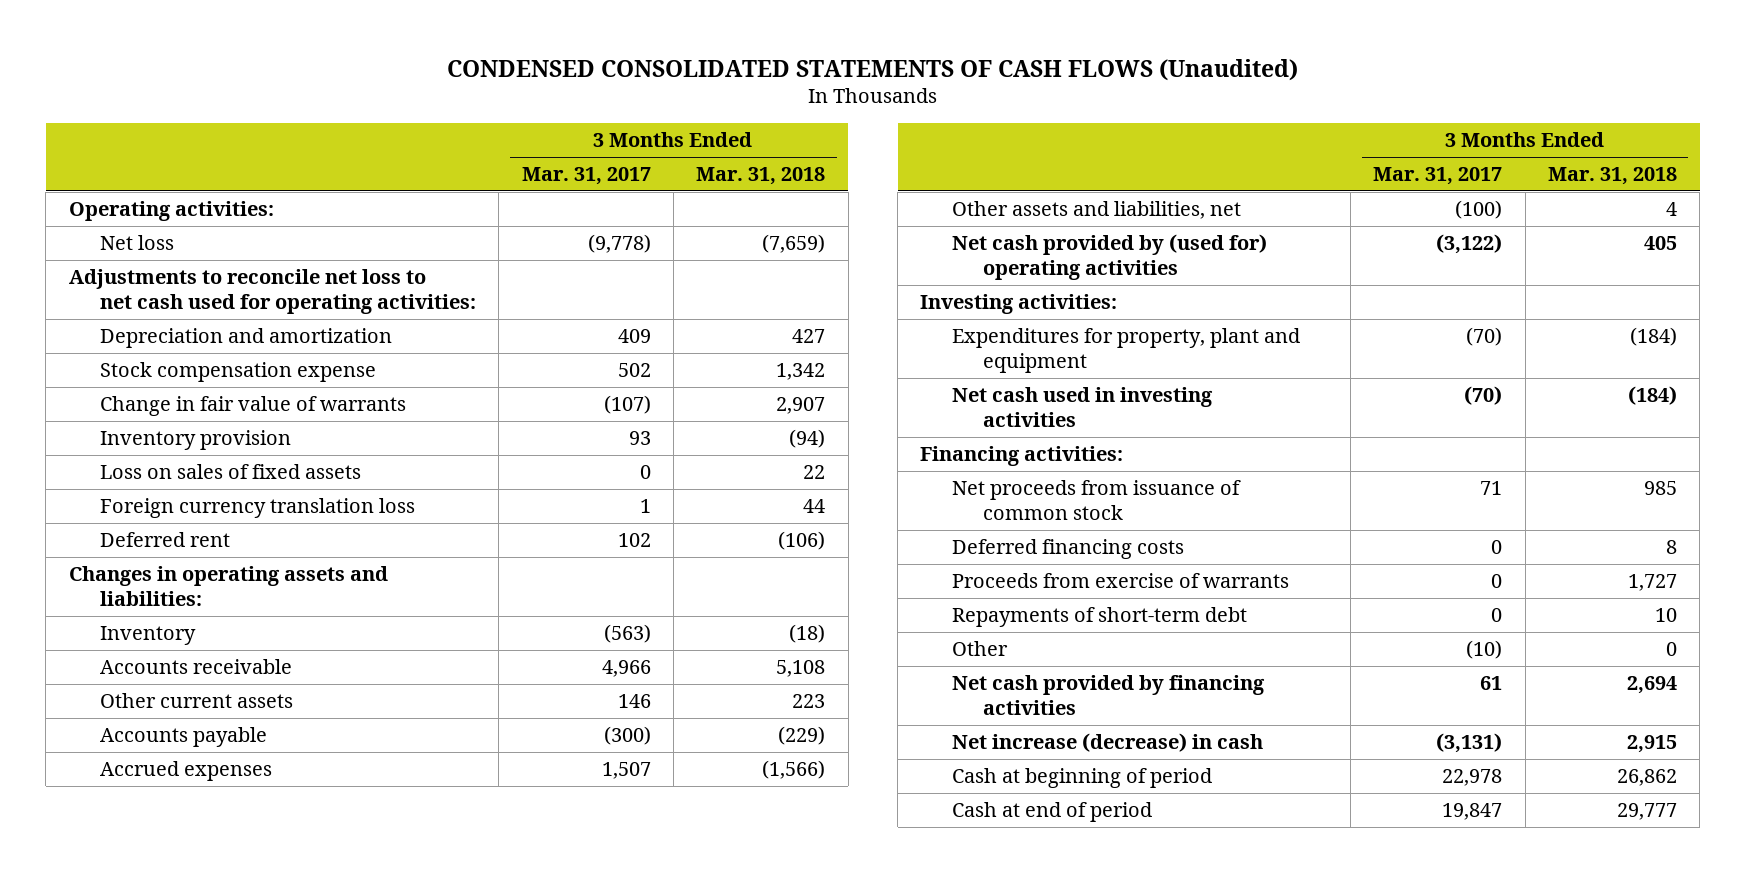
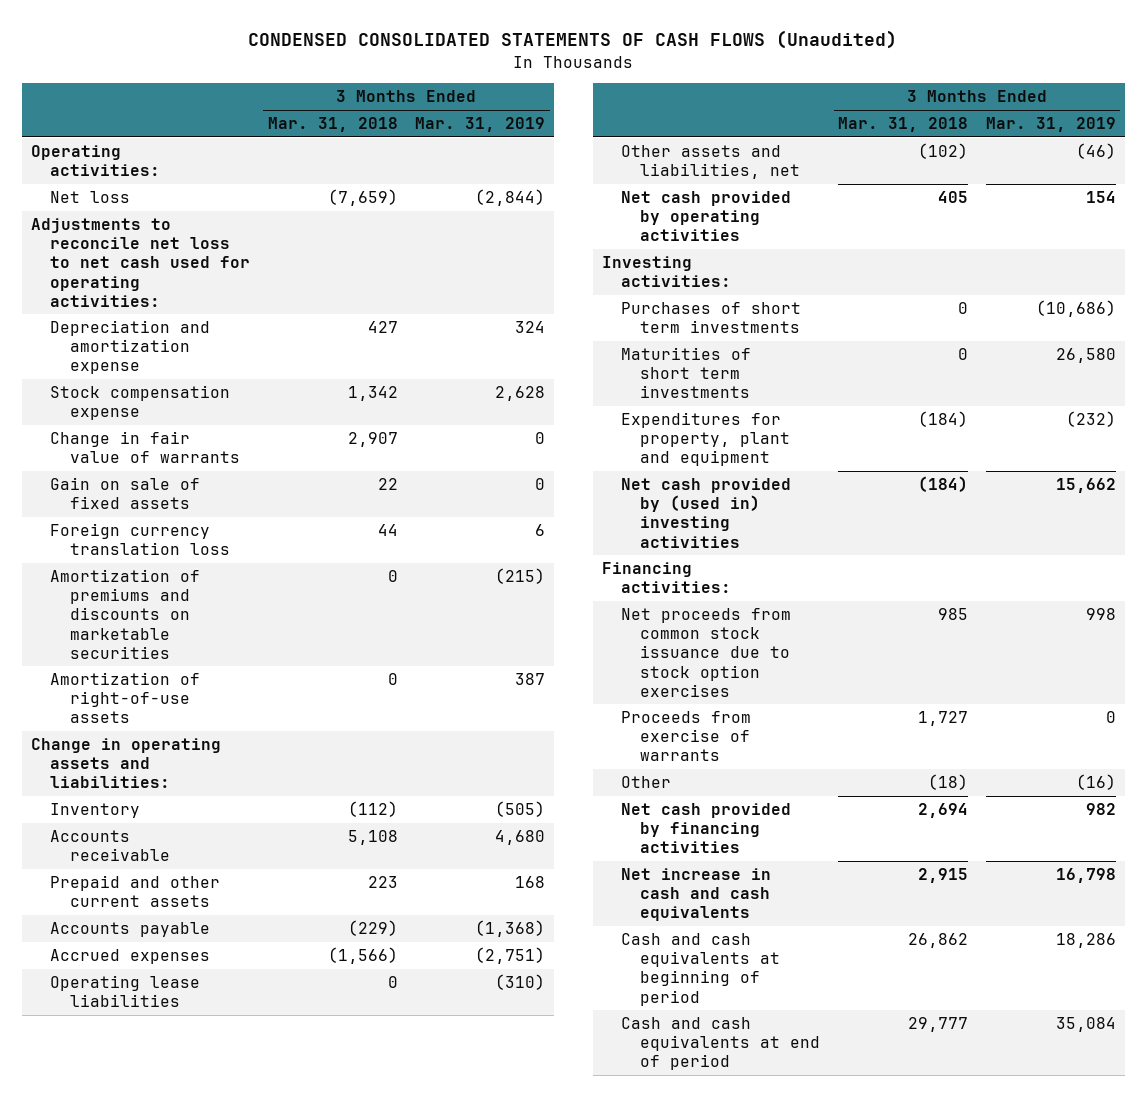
- | 3 Months Ended Mar. 31, 2017 | 3 Months Ended Mar. 31, 2018
+ | 3 Months Ended Mar. 31, 2018 | 3 Months Ended Mar. 31, 2019
- Depreciation and amortization | 409 | 427
+ Depreciation and amortization expense | 427 | 324
- Inventory provision | 93 | (94)
- Loss on sales of fixed assets | 0 | 22
+ Gain on sale of fixed assets | 22 | 0
- Deferred rent | 102 | (106)
- Changes in operating assets and liabilities:
- Inventory | (563) | (18)
+ Amortization of premiums and discounts on marketable securities | 0 | (215)
+ Amortization of right-of-use assets | 0 | 387
+ Change in operating assets and liabilities:
+ Inventory | (112) | (505)
- Other current assets | 146 | 223
+ Prepaid and other current assets | 223 | 168
- Other assets and liabilities, net | (100) | 4
- Net cash provided by (used for) operating activities | (3,122) | 405
+ Operating lease liabilities | 0 | (310)
+ Other assets and liabilities, net | (102) | (46)
+ Net cash provided by operating activities | 405 | 154
+ Purchases of short term investments | 0 | (10,686)
+ Maturities of short term investments | 0 | 26,580
- Net cash used in investing activities | (70) | (184)
+ Net cash provided by (used in) investing activities | (184) | 15,662
- Net proceeds from issuance of common stock | 71 | 985
- Deferred financing costs | 0 | 8
+ Net proceeds from common stock issuance due to stock option exercises | 985 | 998
- Repayments of short-term debt | 0 | 10
- Other | (10) | 0
+ Other | (18) | (16)
- Net increase (decrease) in cash | (3,131) | 2,915
- Cash at beginning of period | 22,978 | 26,862
- Cash at end of period | 19,847 | 29,777
+ Net increase in cash and cash equivalents | 2,915 | 16,798
+ Cash and cash equivalents at beginning of period | 26,862 | 18,286
+ Cash and cash equivalents at end of period | 29,777 | 35,084

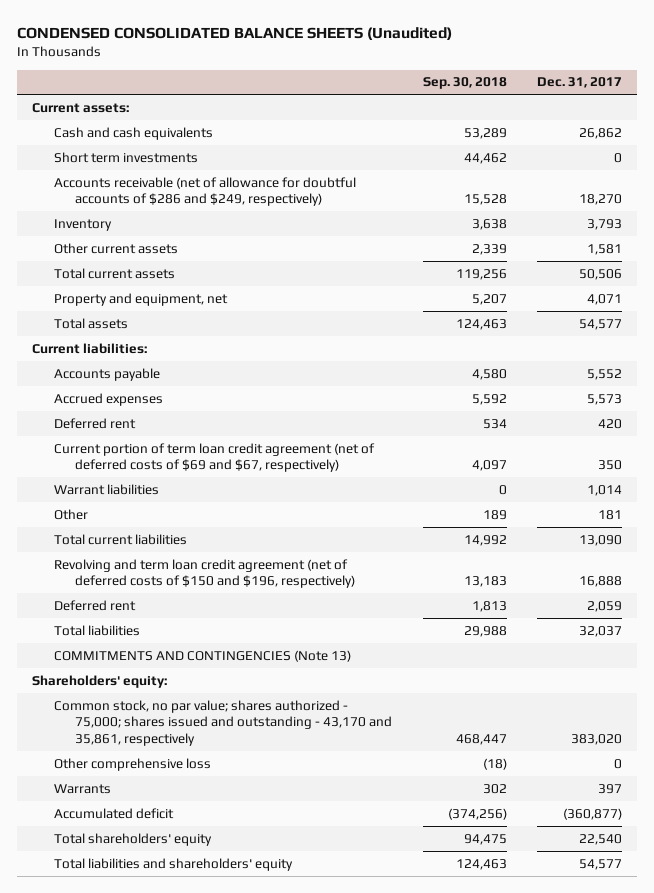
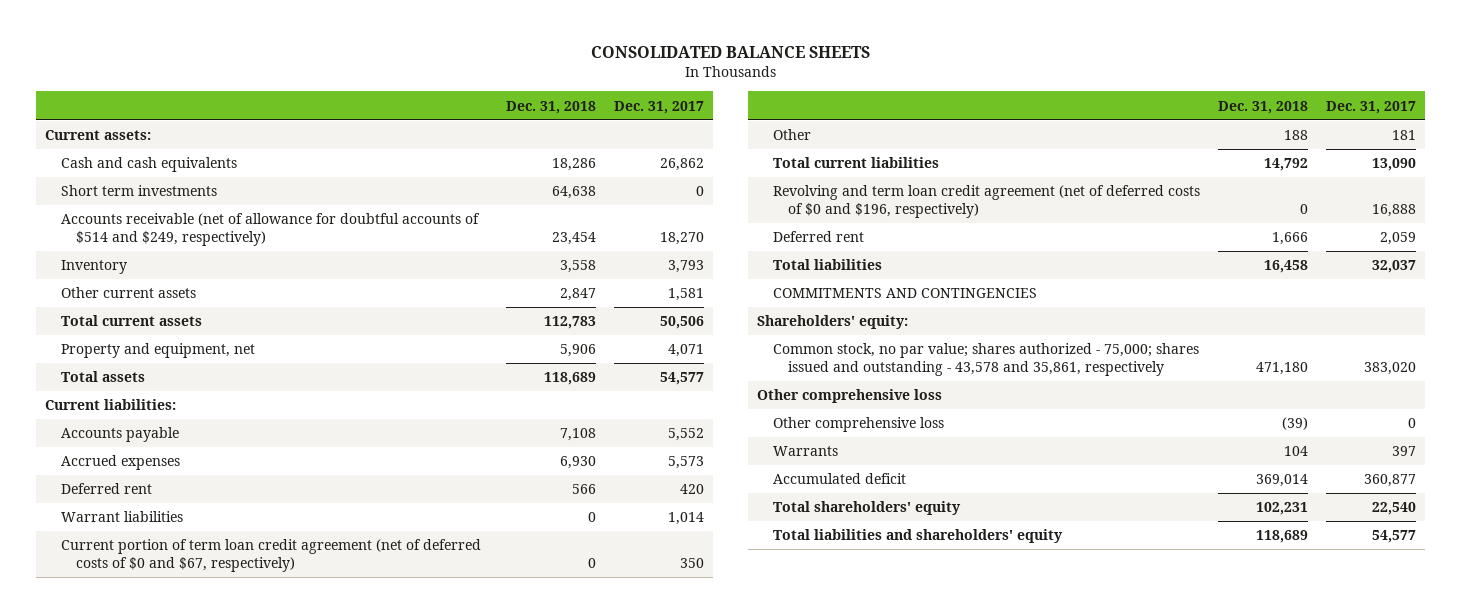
- CONDENSED CONSOLIDATED BALANCE SHEETS (Unaudited)
+ CONSOLIDATED BALANCE SHEETS
- | Sep. 30, 2018 | Dec. 31, 2017
+ | Dec. 31, 2018 | Dec. 31, 2017
- Accounts receivable (net of allowance for doubtful accounts of $286 and $249, respectively) | 15,528 | 18,270
+ Accounts receivable (net of allowance for doubtful accounts of $514 and $249, respectively) | 23,454 | 18,270
- Current portion of term loan credit agreement (net of deferred costs of $69 and $67, respectively) | 4,097 | 350
+ Current portion of term loan credit agreement (net of deferred costs of $0 and $67, respectively) | 0 | 350
- Revolving and term loan credit agreement (net of deferred costs of $150 and $196, respectively) | 13,183 | 16,888
+ Revolving and term loan credit agreement (net of deferred costs of $0 and $196, respectively) | 0 | 16,888
- COMMITMENTS AND CONTINGENCIES (Note 13)
+ COMMITMENTS AND CONTINGENCIES
- Common stock, no par value; shares authorized - 75,000; shares issued and outstanding - 43,170 and 35,861, respectively | 468,447 | 383,020
+ Common stock, no par value; shares authorized - 75,000; shares issued and outstanding - 43,578 and 35,861, respectively | 471,180 | 383,020
+ Other comprehensive loss
- Accumulated deficit | (374,256) | (360,877)
+ Accumulated deficit | 369,014 | 360,877

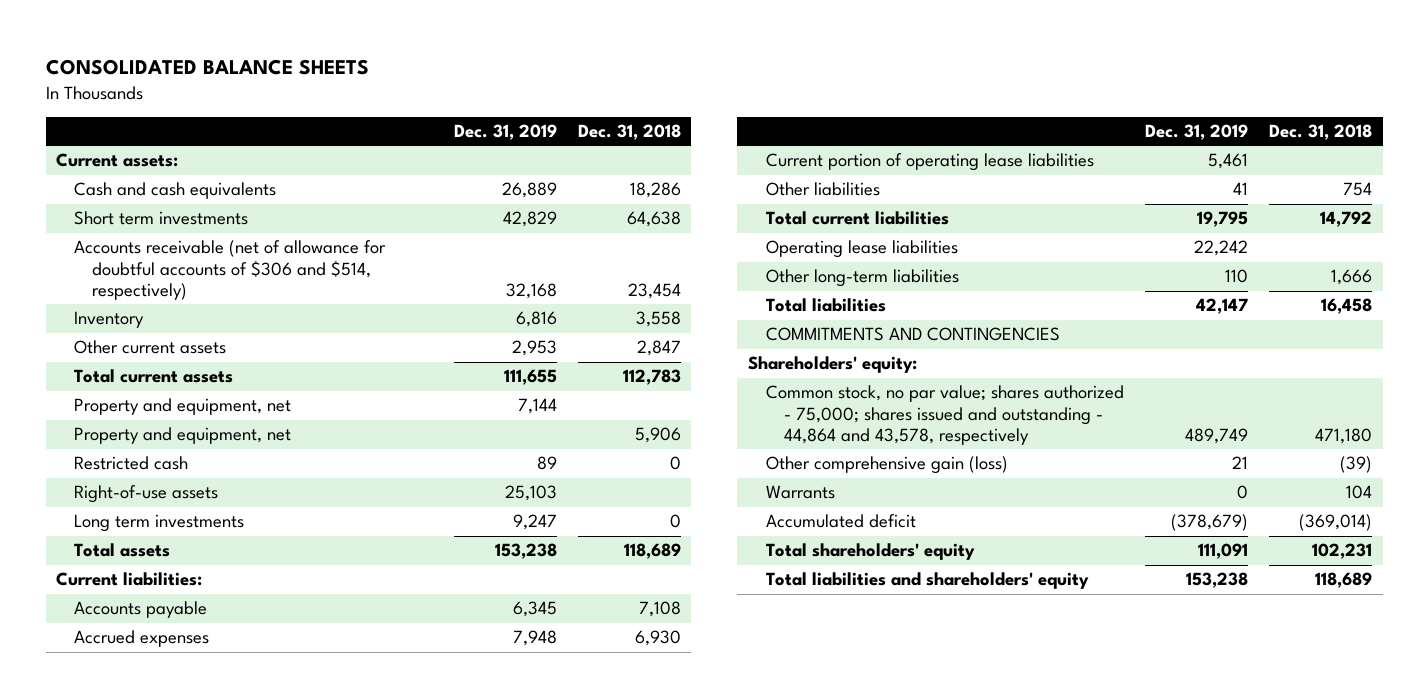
- | Dec. 31, 2018 | Dec. 31, 2017
+ | Dec. 31, 2019 | Dec. 31, 2018
- Accounts receivable (net of allowance for doubtful accounts of $514 and $249, respectively) | 23,454 | 18,270
+ Accounts receivable (net of allowance for doubtful accounts of $306 and $514, respectively) | 32,168 | 23,454
+ Property and equipment, net | 7,144 |
+ Restricted cash | 89 | 0
+ Right-of-use assets | 25,103 |
+ Long term investments | 9,247 | 0
- Deferred rent | 566 | 420
- Warrant liabilities | 0 | 1,014
- Current portion of term loan credit agreement (net of deferred costs of $0 and $67, respectively) | 0 | 350
- Other | 188 | 181
+ Current portion of operating lease liabilities | 5,461 |
+ Other liabilities | 41 | 754
- Revolving and term loan credit agreement (net of deferred costs of $0 and $196, respectively) | 0 | 16,888
- Deferred rent | 1,666 | 2,059
+ Operating lease liabilities | 22,242 |
+ Other long-term liabilities | 110 | 1,666
- Common stock, no par value; shares authorized - 75,000; shares issued and outstanding - 43,578 and 35,861, respectively | 471,180 | 383,020
- Other comprehensive loss
- Other comprehensive loss | (39) | 0
+ Common stock, no par value; shares authorized - 75,000; shares issued and outstanding - 44,864 and 43,578, respectively | 489,749 | 471,180
+ Other comprehensive gain (loss) | 21 | (39)
- Accumulated deficit | 369,014 | 360,877
+ Accumulated deficit | (378,679) | (369,014)

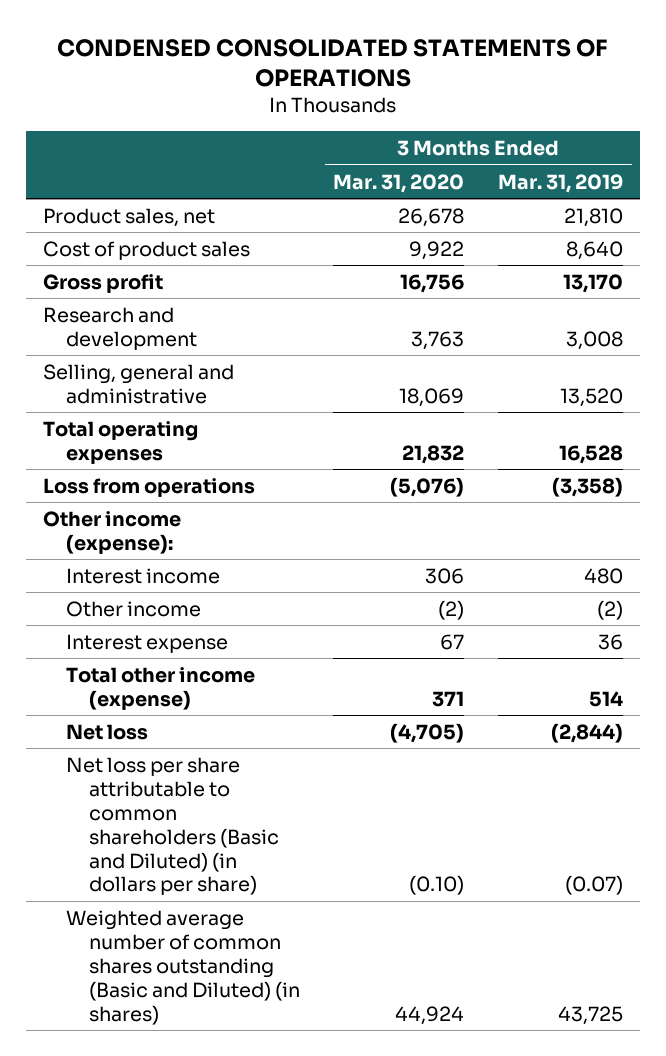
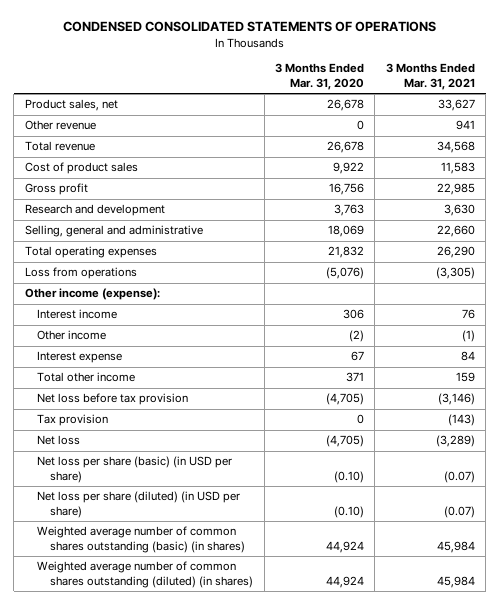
- | 3 Months Ended Mar. 31, 2020 | 3 Months Ended Mar. 31, 2019
+ | 3 Months Ended Mar. 31, 2020 | 3 Months Ended Mar. 31, 2021
+ Other revenue | 0 | 941
+ Total revenue | 26,678 | 34,568
- Total other income (expense) | 371 | 514
+ Total other income | 371 | 159
+ Net loss before tax provision | (4,705) | (3,146)
+ Tax provision | 0 | (143)
- Net loss per share attributable to common shareholders (Basic and Diluted) (in dollars per share) | (0.10) | (0.07)
- Weighted average number of common shares outstanding (Basic and Diluted) (in shares) | 44,924 | 43,725
+ Net loss per share (basic) (in USD per share) | (0.10) | (0.07)
+ Net loss per share (diluted) (in USD per share) | (0.10) | (0.07)
+ Weighted average number of common shares outstanding (basic) (in shares) | 44,924 | 45,984
+ Weighted average number of common shares outstanding (diluted) (in shares) | 44,924 | 45,984

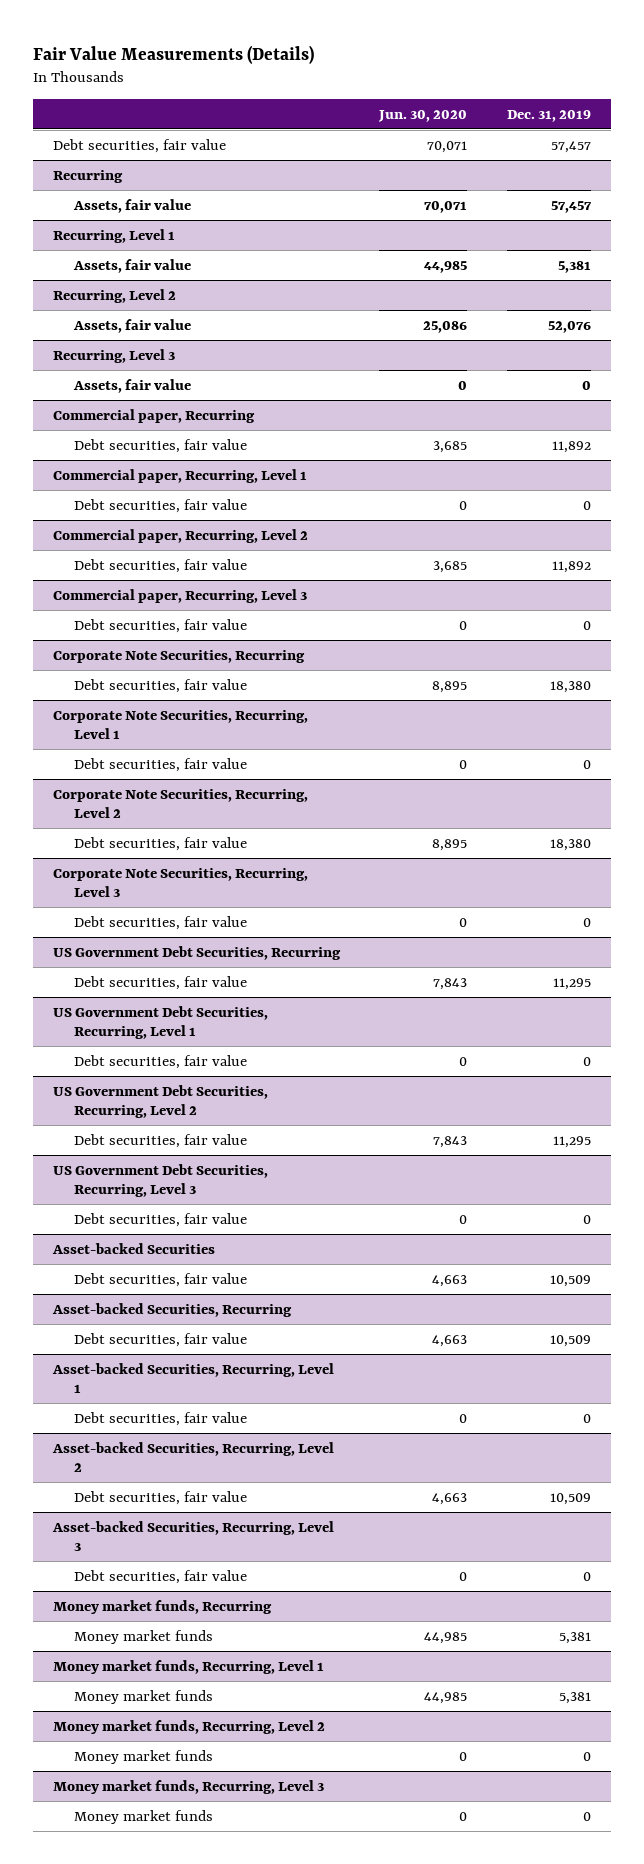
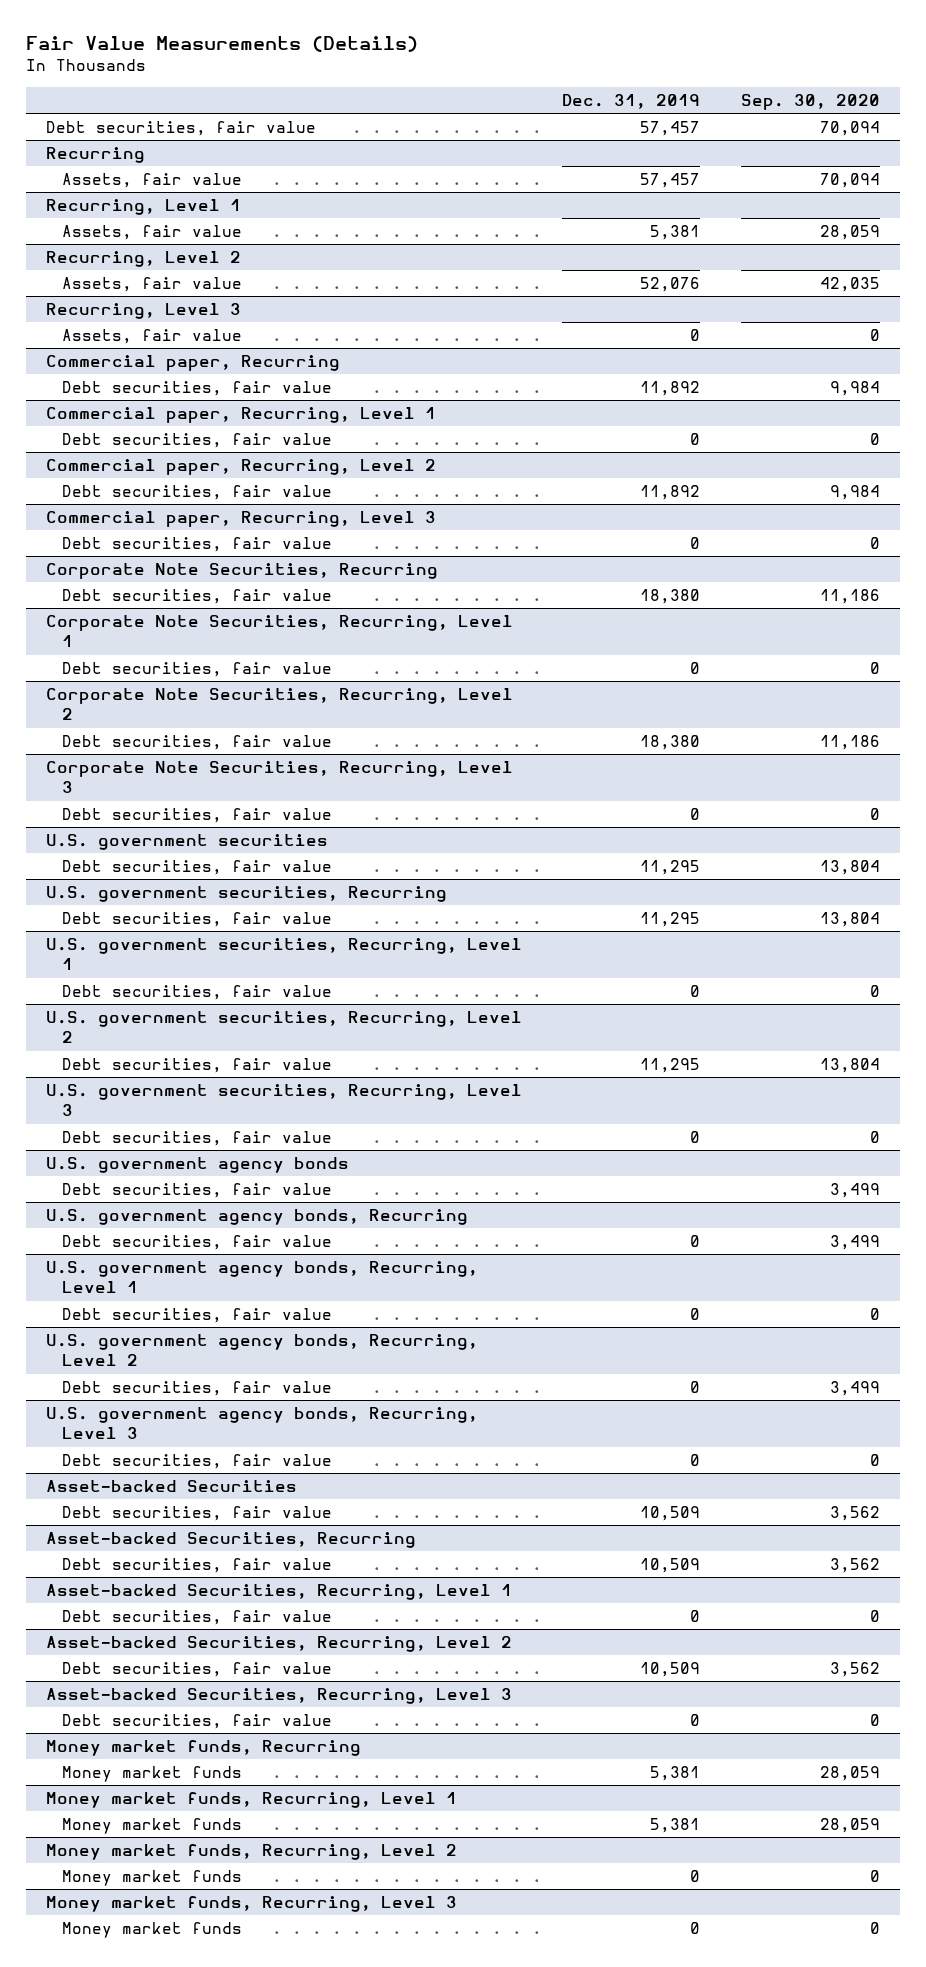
- | Jun. 30, 2020 | Dec. 31, 2019
+ | Dec. 31, 2019 | Sep. 30, 2020
- US Government Debt Securities, Recurring
+ U.S. government securities
- US Government Debt Securities, Recurring, Level 1
+ U.S. government securities, Recurring
+ Debt securities, fair value | 11,295 | 13,804
+ U.S. government securities, Recurring, Level 1
- US Government Debt Securities, Recurring, Level 2
+ U.S. government securities, Recurring, Level 2
- US Government Debt Securities, Recurring, Level 3
+ U.S. government securities, Recurring, Level 3
+ U.S. government agency bonds
+ Debt securities, fair value | | 3,499
+ U.S. government agency bonds, Recurring
+ Debt securities, fair value | 0 | 3,499
+ U.S. government agency bonds, Recurring, Level 1
+ Debt securities, fair value | 0 | 0
+ U.S. government agency bonds, Recurring, Level 2
+ Debt securities, fair value | 0 | 3,499
+ U.S. government agency bonds, Recurring, Level 3
+ Debt securities, fair value | 0 | 0

